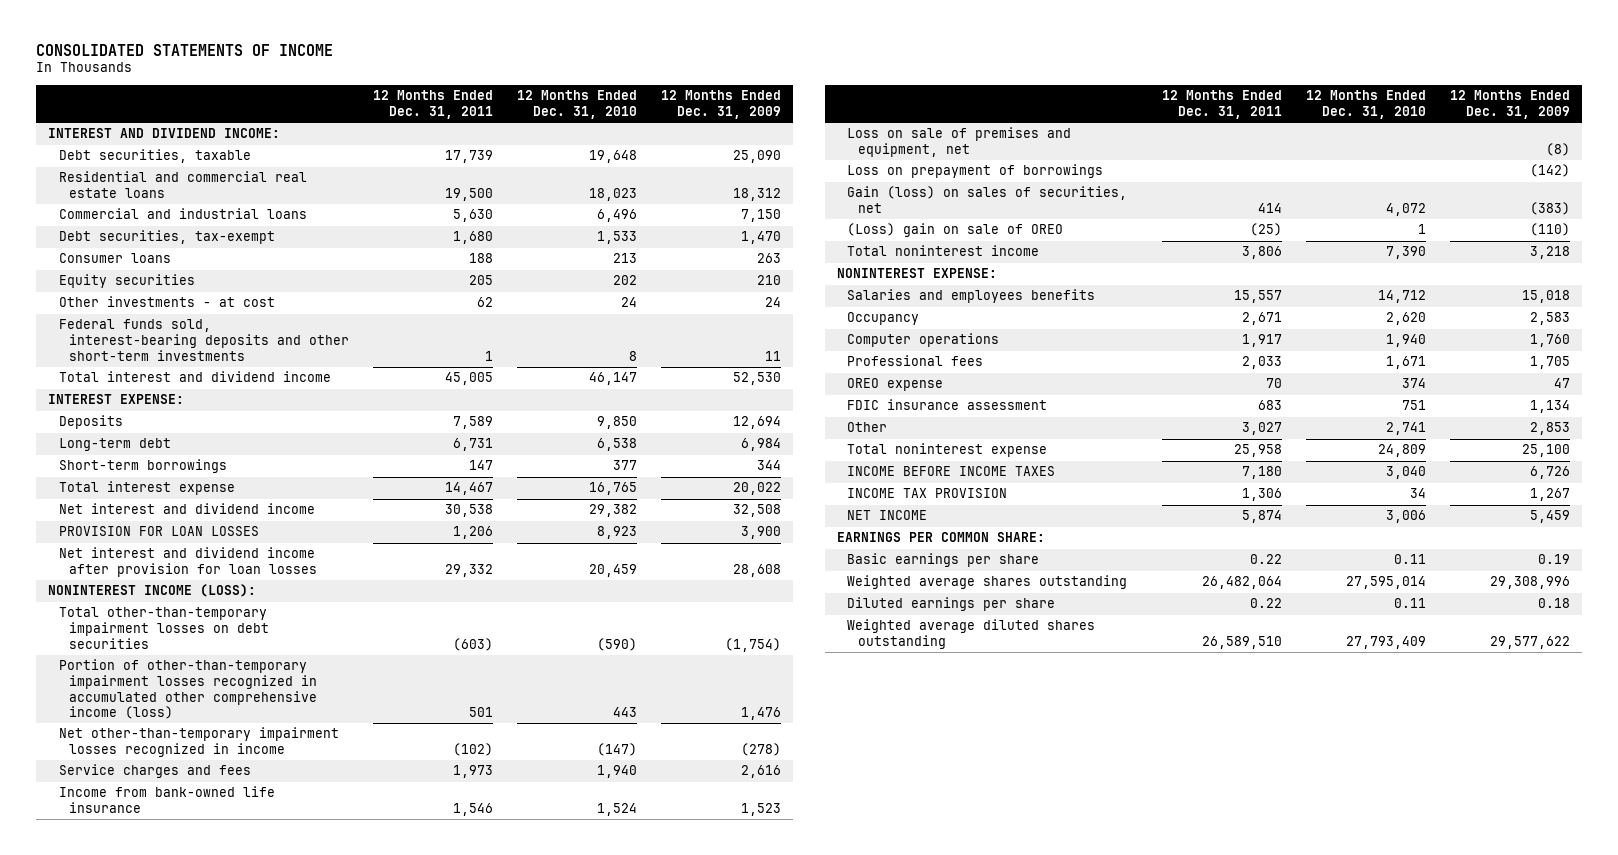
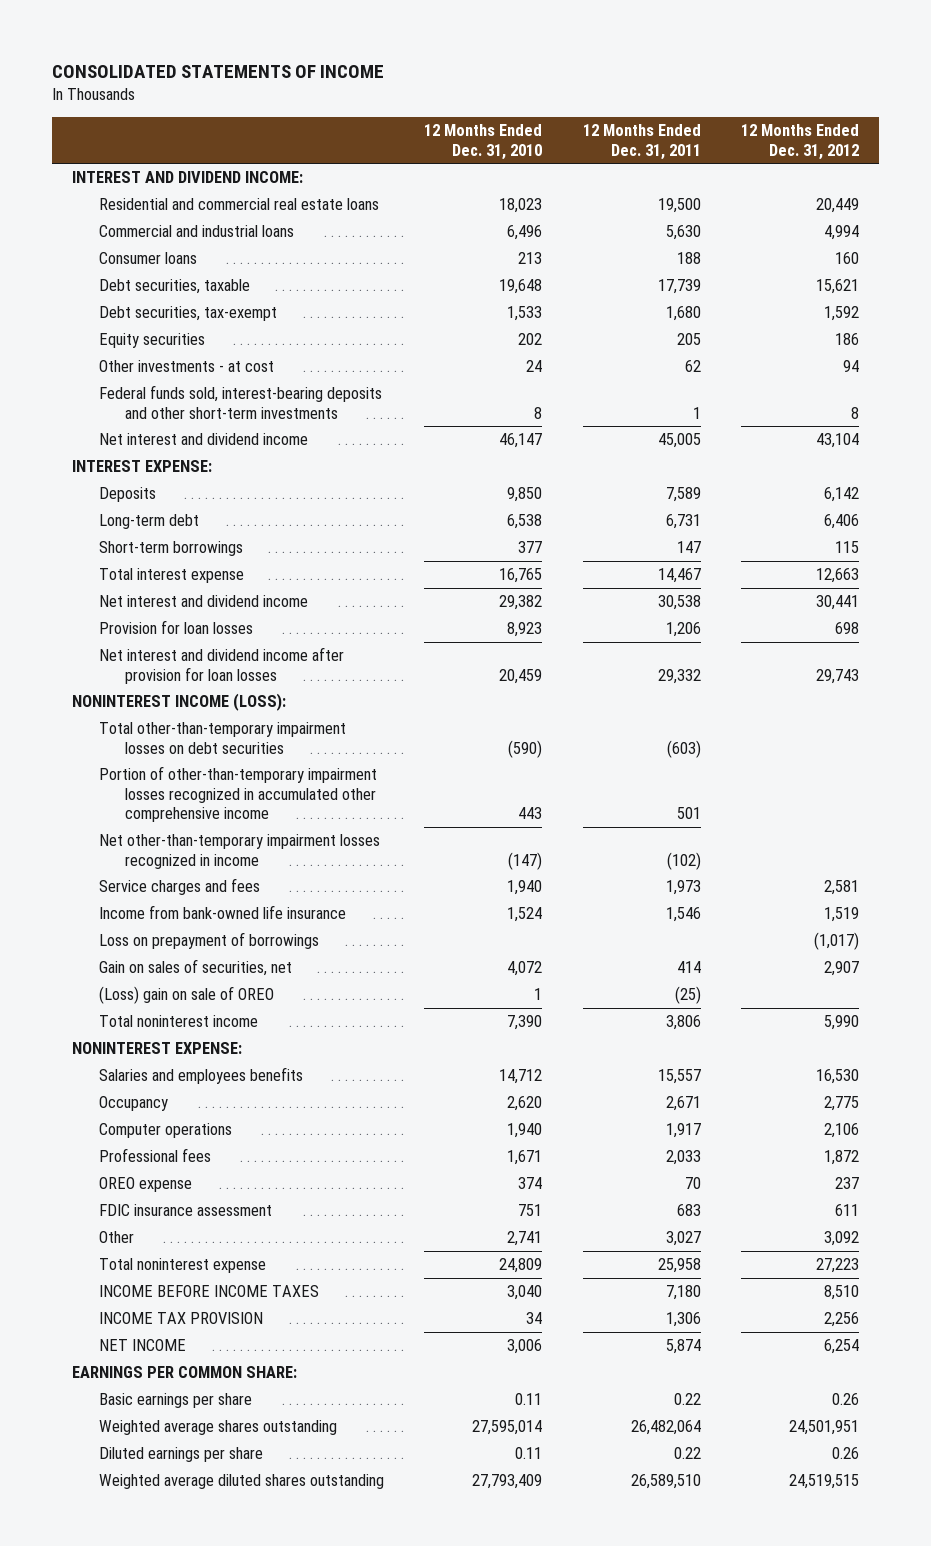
- | 12 Months Ended Dec. 31, 2011 | 12 Months Ended Dec. 31, 2010 | 12 Months Ended Dec. 31, 2009
+ | 12 Months Ended Dec. 31, 2010 | 12 Months Ended Dec. 31, 2011 | 12 Months Ended Dec. 31, 2012
moved down: Debt securities, taxable | 19,648 | 17,739 | 15,621
moved down: Debt securities, tax-exempt | 1,533 | 1,680 | 1,592
- Total interest and dividend income | 45,005 | 46,147 | 52,530
+ Net interest and dividend income | 46,147 | 45,005 | 43,104
- PROVISION FOR LOAN LOSSES | 1,206 | 8,923 | 3,900
+ Provision for loan losses | 8,923 | 1,206 | 698
- Portion of other-than-temporary impairment losses recognized in accumulated other comprehensive income (loss) | 501 | 443 | 1,476
+ Portion of other-than-temporary impairment losses recognized in accumulated other comprehensive income | 443 | 501 |
- Loss on sale of premises and equipment, net | | | (8)
- Gain (loss) on sales of securities, net | 414 | 4,072 | (383)
+ Gain on sales of securities, net | 4,072 | 414 | 2,907

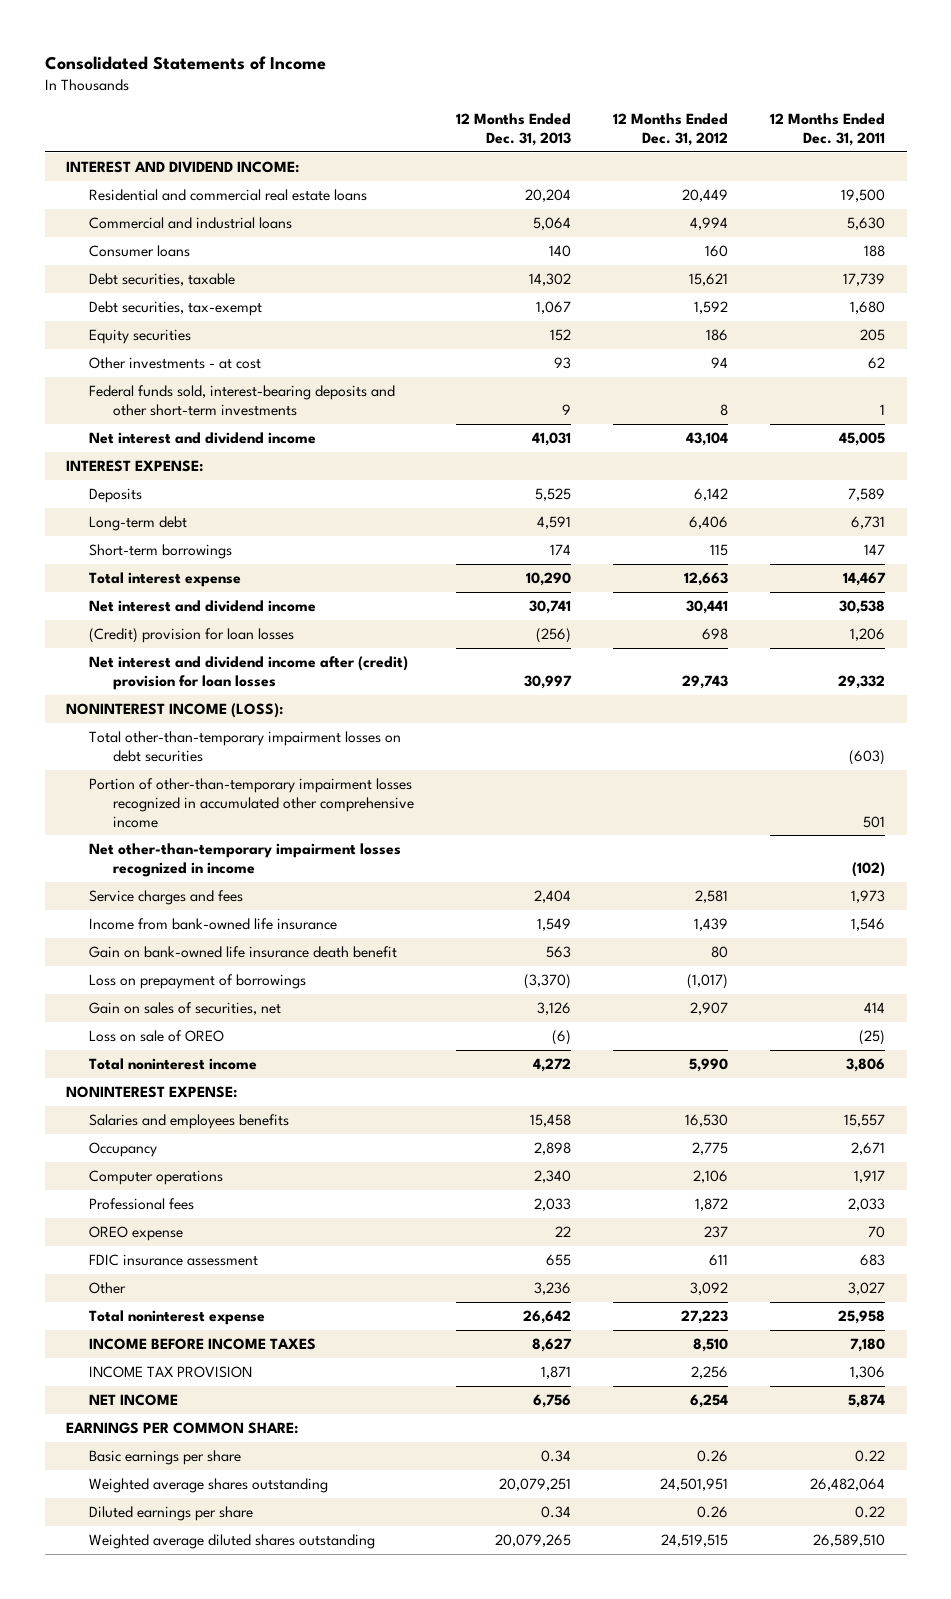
- CONSOLIDATED STATEMENTS OF INCOME
+ Consolidated Statements of Income
- | 12 Months Ended Dec. 31, 2010 | 12 Months Ended Dec. 31, 2011 | 12 Months Ended Dec. 31, 2012
+ | 12 Months Ended Dec. 31, 2013 | 12 Months Ended Dec. 31, 2012 | 12 Months Ended Dec. 31, 2011
- Provision for loan losses | 8,923 | 1,206 | 698
- Net interest and dividend income after provision for loan losses | 20,459 | 29,332 | 29,743
+ (Credit) provision for loan losses | (256) | 698 | 1,206
+ Net interest and dividend income after (credit) provision for loan losses | 30,997 | 29,743 | 29,332
- Income from bank-owned life insurance | 1,524 | 1,546 | 1,519
+ Income from bank-owned life insurance | 1,549 | 1,439 | 1,546
+ Gain on bank-owned life insurance death benefit | 563 | 80 |
- (Loss) gain on sale of OREO | 1 | (25) |
+ Loss on sale of OREO | (6) | | (25)

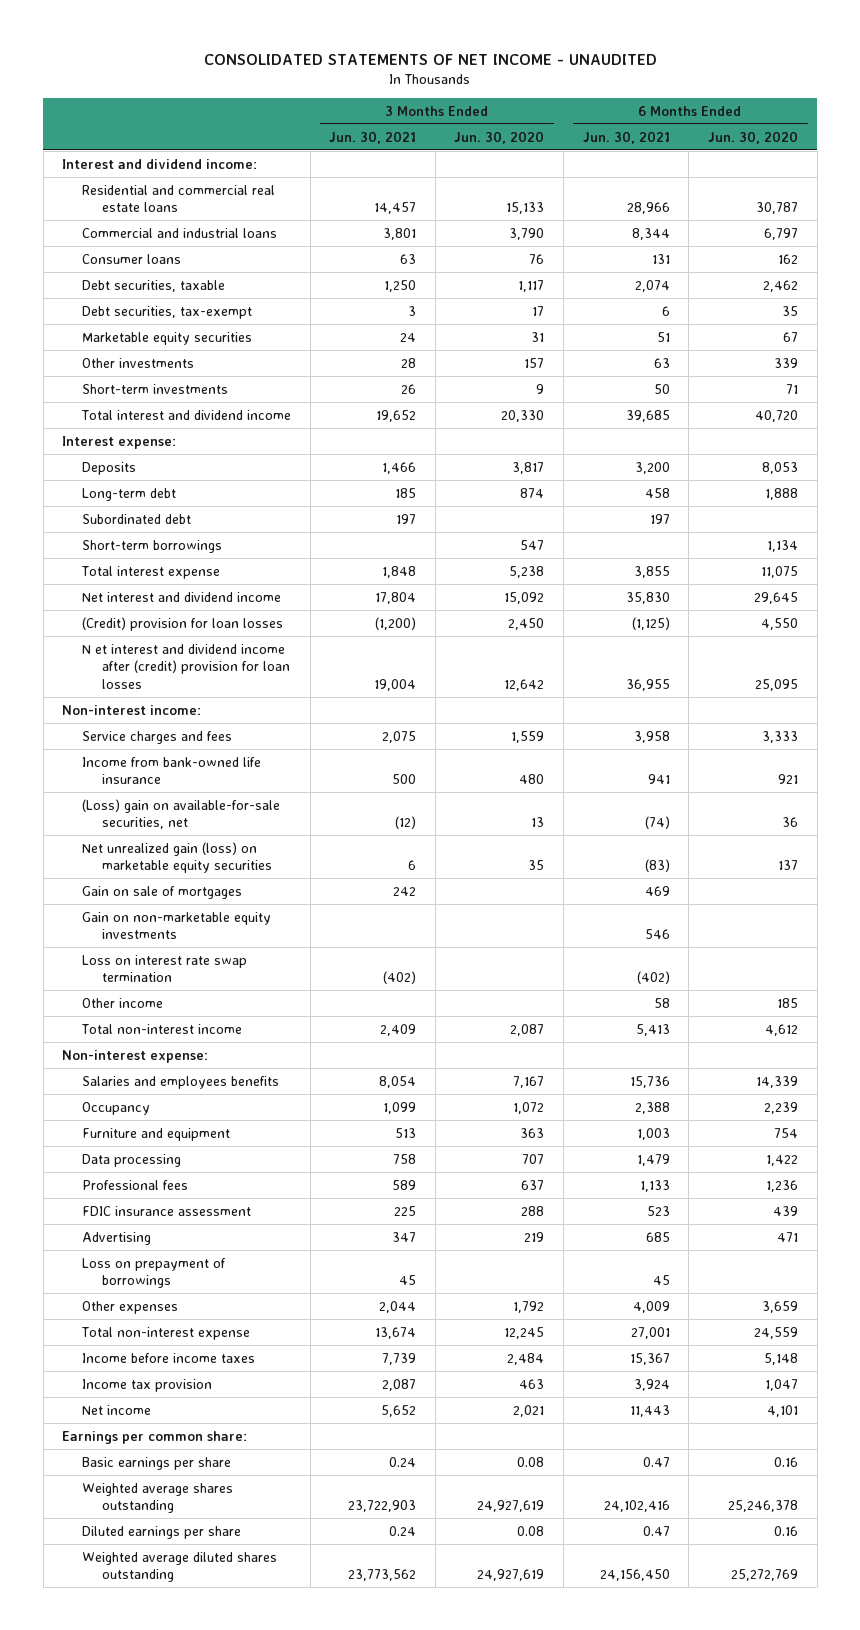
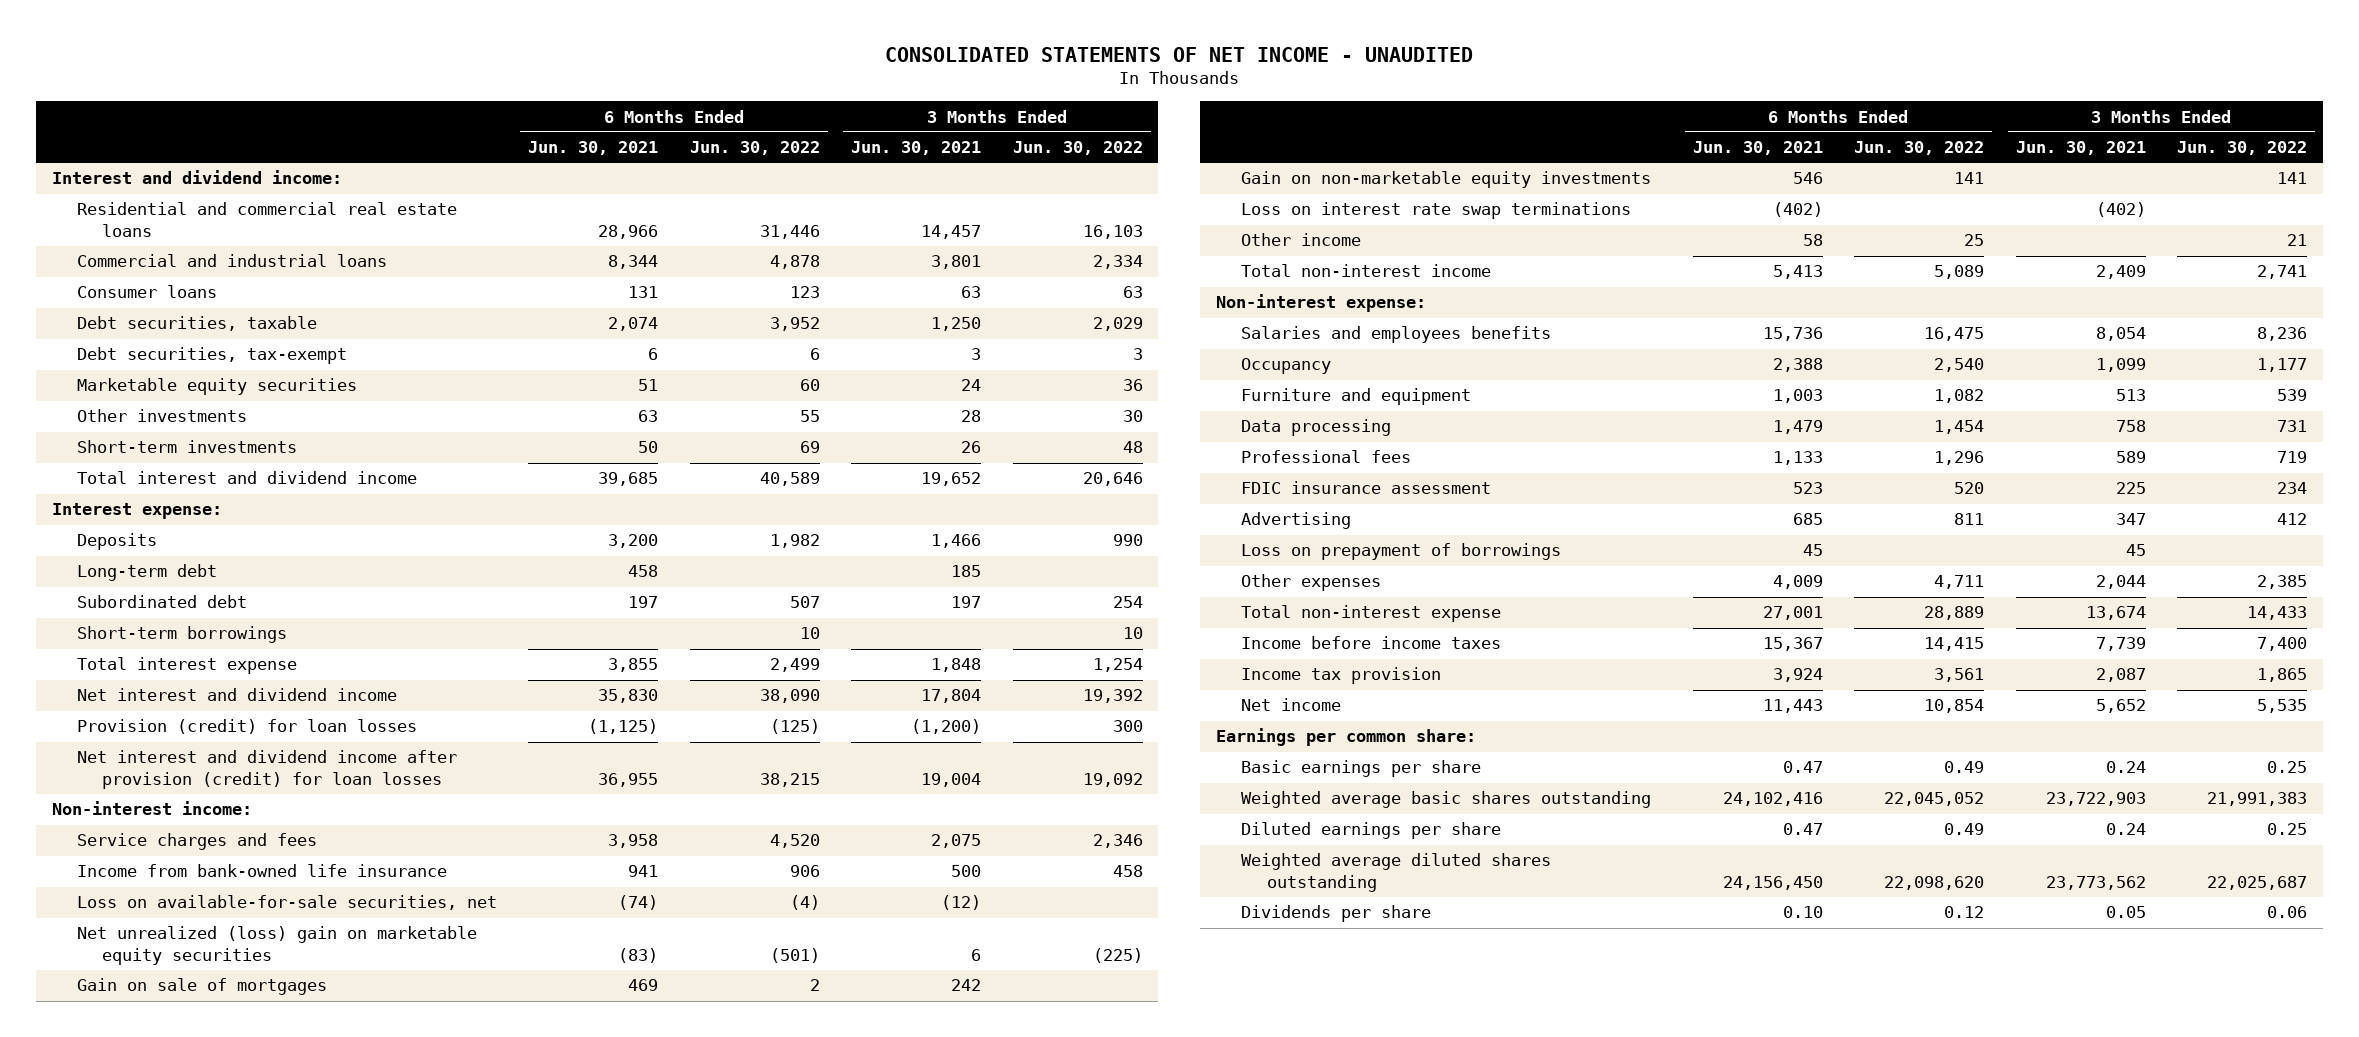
- | 3 Months Ended Jun. 30, 2021 | 3 Months Ended Jun. 30, 2020 | 6 Months Ended Jun. 30, 2021 | 6 Months Ended Jun. 30, 2020
+ | 6 Months Ended Jun. 30, 2021 | 6 Months Ended Jun. 30, 2022 | 3 Months Ended Jun. 30, 2021 | 3 Months Ended Jun. 30, 2022
- (Credit) provision for loan losses | (1,200) | 2,450 | (1,125) | 4,550
- N et interest and dividend income after (credit) provision for loan losses | 19,004 | 12,642 | 36,955 | 25,095
+ Provision (credit) for loan losses | (1,125) | (125) | (1,200) | 300
+ Net interest and dividend income after provision (credit) for loan losses | 36,955 | 38,215 | 19,004 | 19,092
- (Loss) gain on available-for-sale securities, net | (12) | 13 | (74) | 36
- Net unrealized gain (loss) on marketable equity securities | 6 | 35 | (83) | 137
+ Loss on available-for-sale securities, net | (74) | (4) | (12) |
+ Net unrealized (loss) gain on marketable equity securities | (83) | (501) | 6 | (225)
- Loss on interest rate swap termination | (402) | | (402) |
+ Loss on interest rate swap terminations | (402) | | (402) |
- Weighted average shares outstanding | 23,722,903 | 24,927,619 | 24,102,416 | 25,246,378
+ Weighted average basic shares outstanding | 24,102,416 | 22,045,052 | 23,722,903 | 21,991,383
+ Dividends per share | 0.10 | 0.12 | 0.05 | 0.06

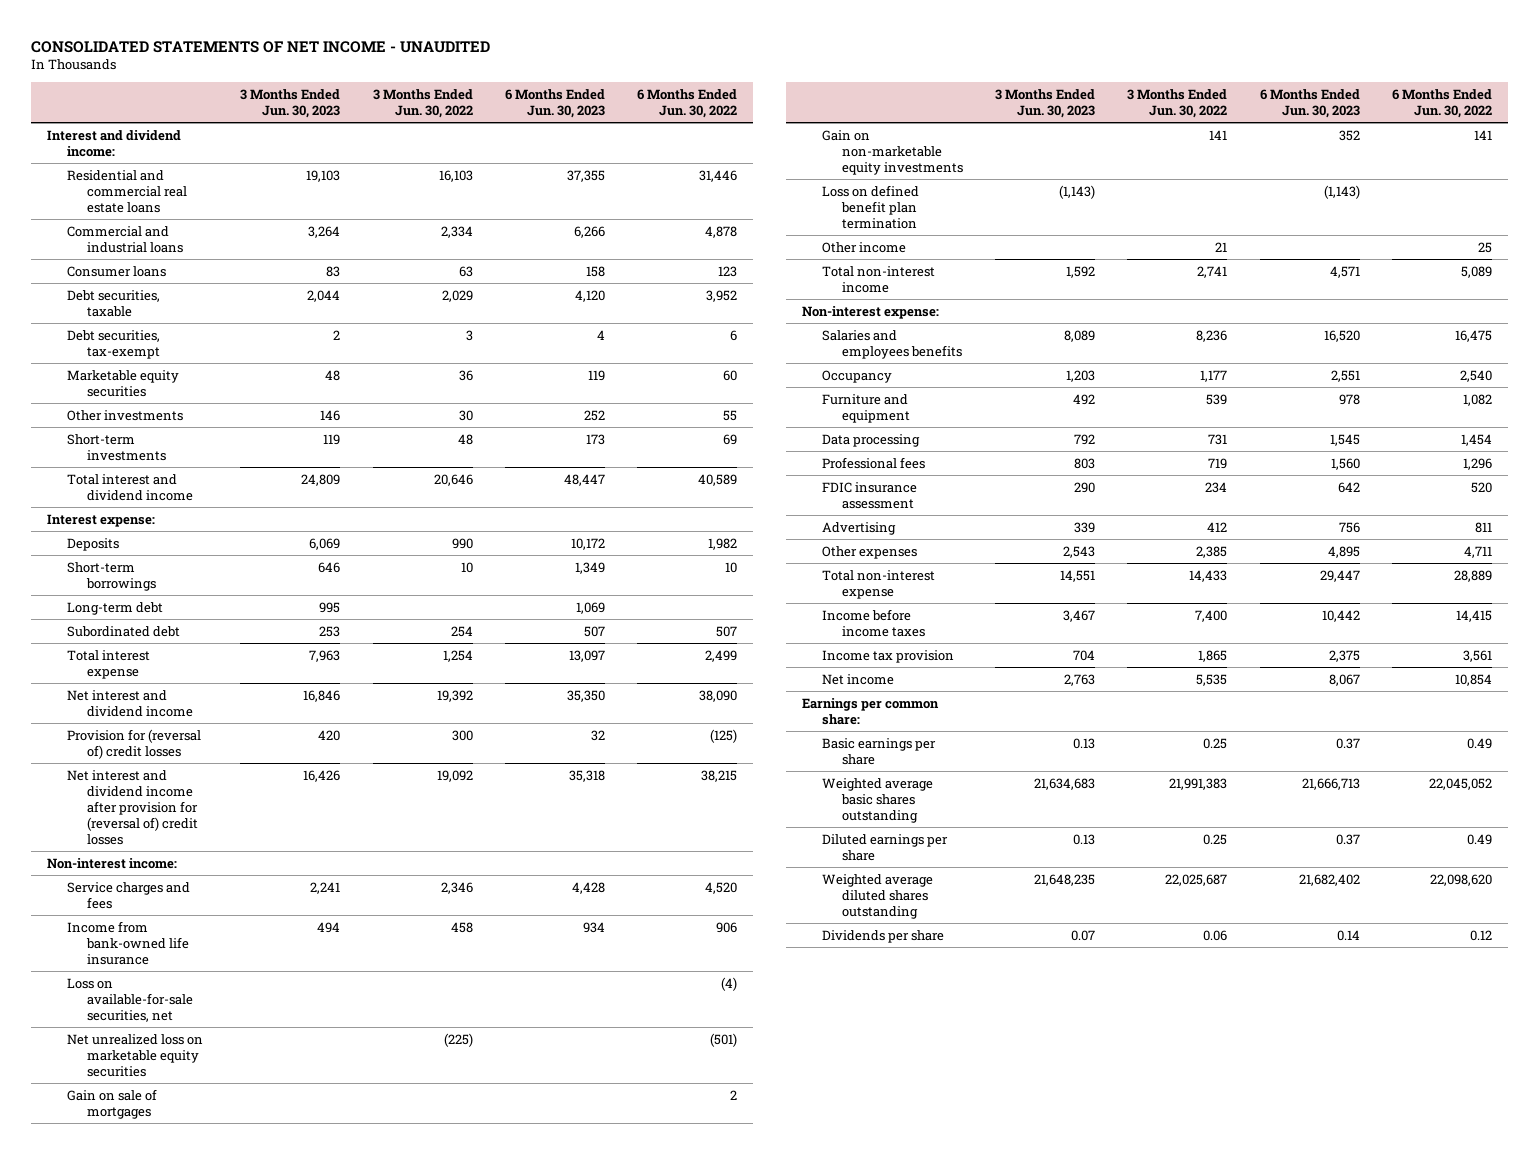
- | 6 Months Ended Jun. 30, 2021 | 6 Months Ended Jun. 30, 2022 | 3 Months Ended Jun. 30, 2021 | 3 Months Ended Jun. 30, 2022
+ | 3 Months Ended Jun. 30, 2023 | 3 Months Ended Jun. 30, 2022 | 6 Months Ended Jun. 30, 2023 | 6 Months Ended Jun. 30, 2022
moved up: Short-term borrowings | 646 | 10 | 1,349 | 10
- Provision (credit) for loan losses | (1,125) | (125) | (1,200) | 300
- Net interest and dividend income after provision (credit) for loan losses | 36,955 | 38,215 | 19,004 | 19,092
+ Provision for (reversal of) credit losses | 420 | 300 | 32 | (125)
+ Net interest and dividend income after provision for (reversal of) credit losses | 16,426 | 19,092 | 35,318 | 38,215
- Net unrealized (loss) gain on marketable equity securities | (83) | (501) | 6 | (225)
+ Net unrealized loss on marketable equity securities | | (225) | | (501)
- Loss on interest rate swap terminations | (402) | | (402) |
+ Loss on defined benefit plan termination | (1,143) | | (1,143) |
- Loss on prepayment of borrowings | 45 | | 45 |

